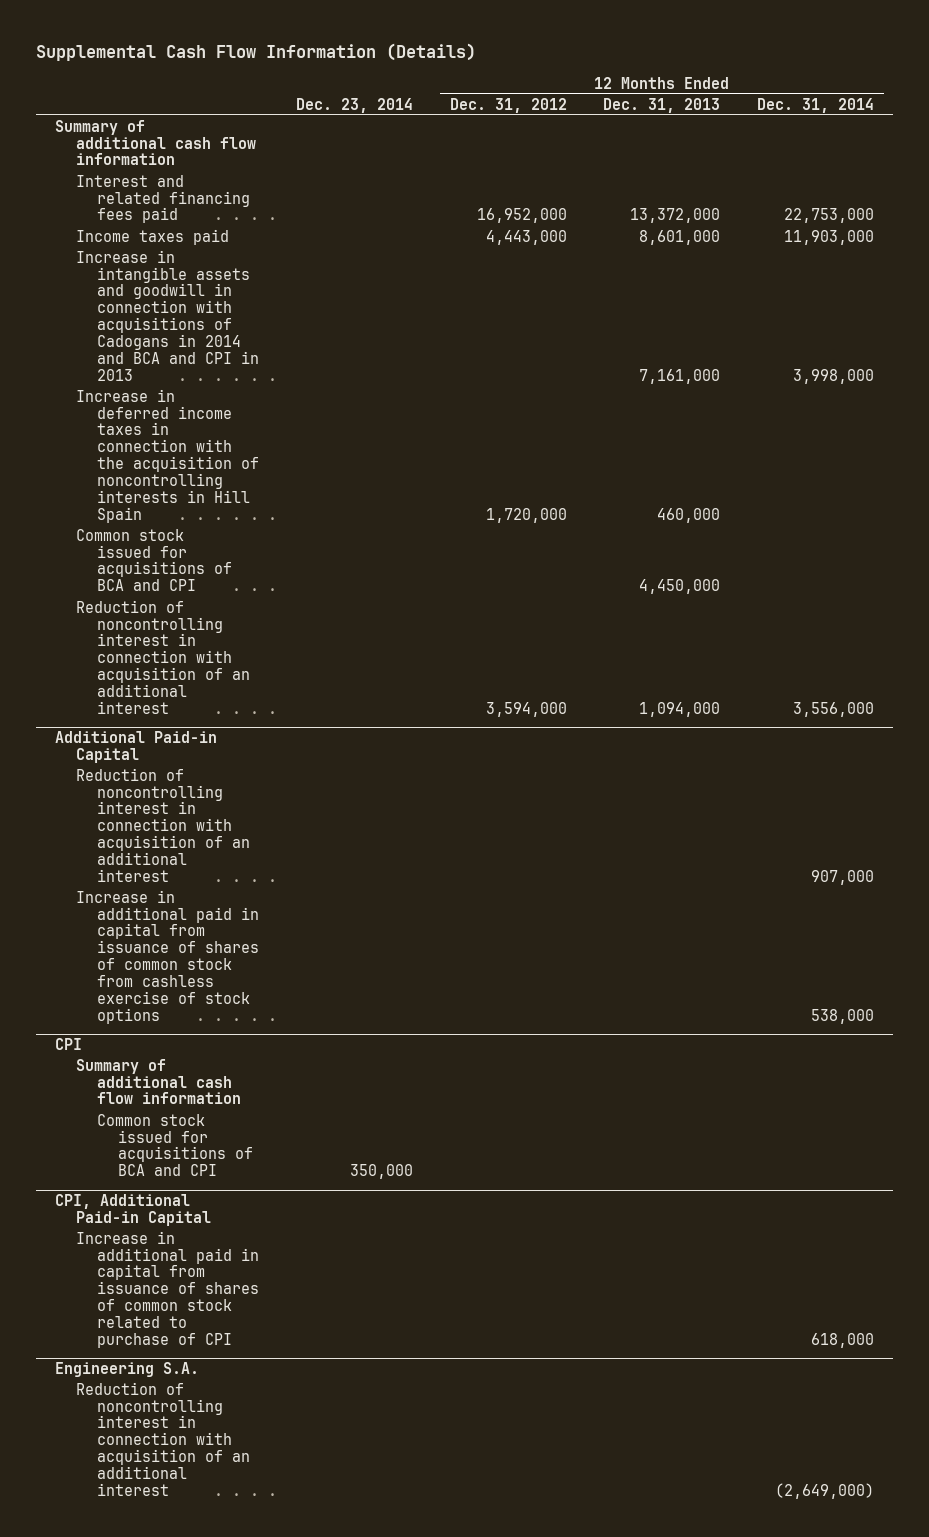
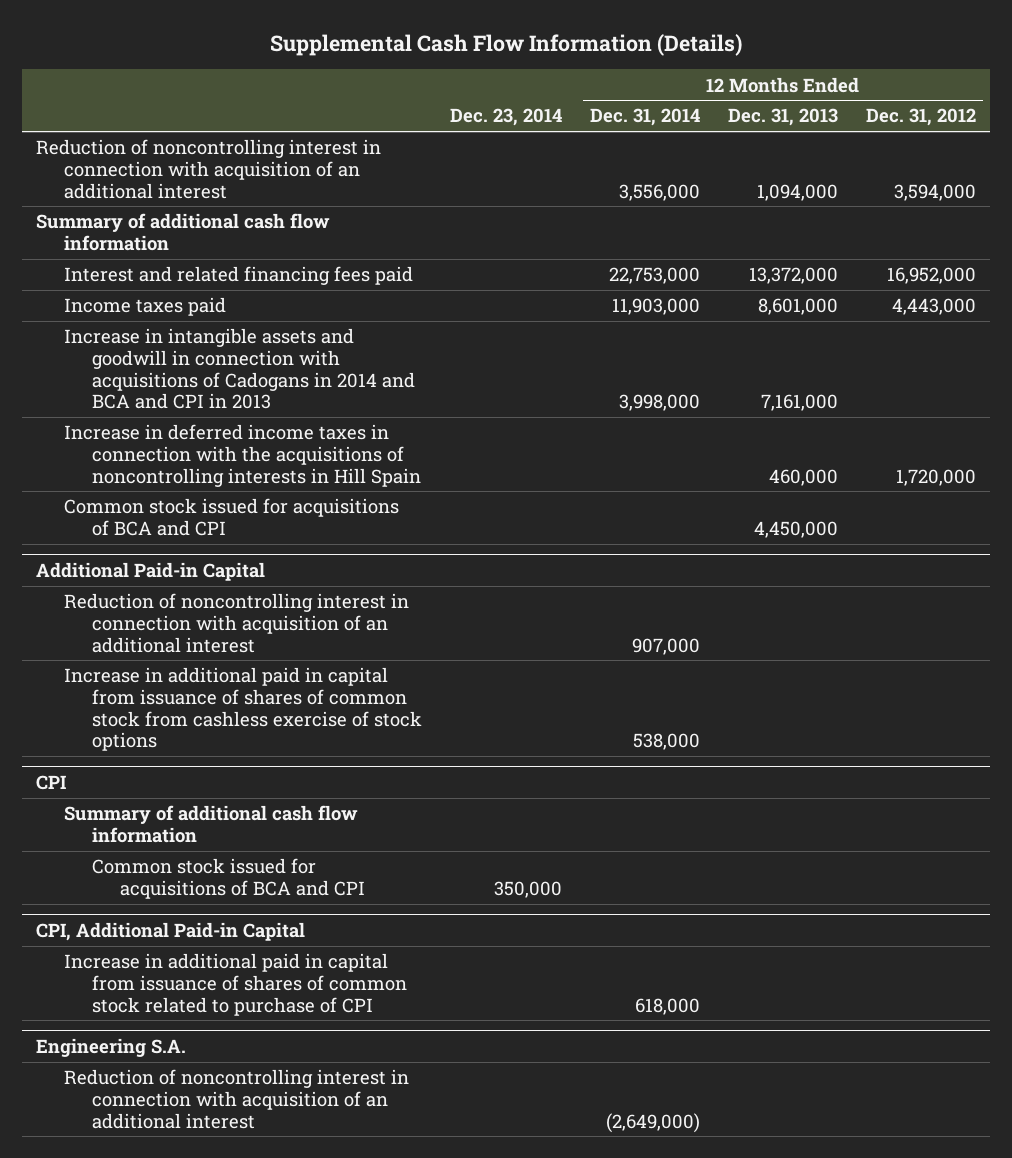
- | Dec. 23, 2014 | 12 Months Ended Dec. 31, 2012 | 12 Months Ended Dec. 31, 2013 | 12 Months Ended Dec. 31, 2014
+ | Dec. 23, 2014 | 12 Months Ended Dec. 31, 2014 | 12 Months Ended Dec. 31, 2013 | 12 Months Ended Dec. 31, 2012
moved up: Reduction of noncontrolling interest in connection with acquisition of an additional interest | | 3,556,000 | 1,094,000 | 3,594,000
- Increase in deferred income taxes in connection with the acquisition of noncontrolling interests in Hill Spain | | 1,720,000 | 460,000 |
+ Increase in deferred income taxes in connection with the acquisitions of noncontrolling interests in Hill Spain | | | 460,000 | 1,720,000

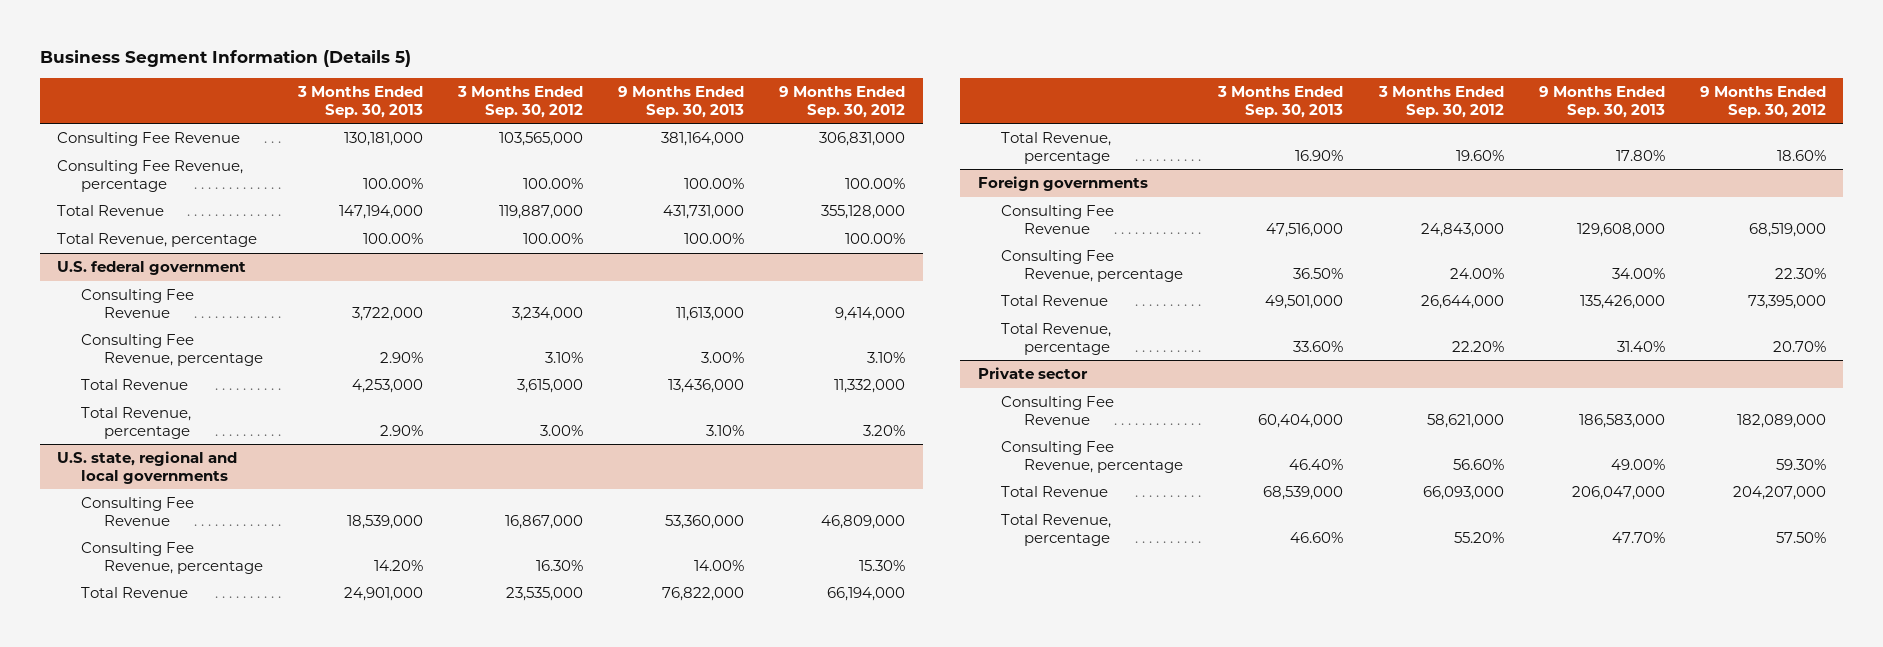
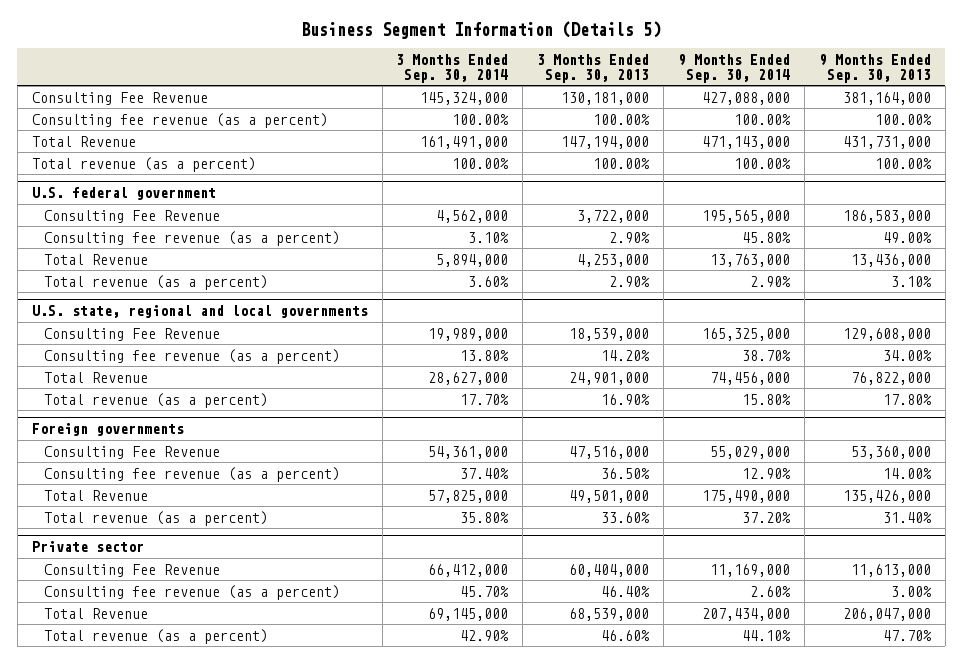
- | 3 Months Ended Sep. 30, 2013 | 3 Months Ended Sep. 30, 2012 | 9 Months Ended Sep. 30, 2013 | 9 Months Ended Sep. 30, 2012
+ | 3 Months Ended Sep. 30, 2014 | 3 Months Ended Sep. 30, 2013 | 9 Months Ended Sep. 30, 2014 | 9 Months Ended Sep. 30, 2013
- Consulting Fee Revenue, percentage | 100.00% | 100.00% | 100.00% | 100.00%
+ Consulting fee revenue (as a percent) | 100.00% | 100.00% | 100.00% | 100.00%
- Total Revenue, percentage | 100.00% | 100.00% | 100.00% | 100.00%
+ Total revenue (as a percent) | 100.00% | 100.00% | 100.00% | 100.00%
@ U.S. federal government
- Consulting Fee Revenue | 3,722,000 | 3,234,000 | 11,613,000 | 9,414,000
- Consulting Fee Revenue, percentage | 2.90% | 3.10% | 3.00% | 3.10%
+ Consulting Fee Revenue | 4,562,000 | 3,722,000 | 195,565,000 | 186,583,000
+ Consulting fee revenue (as a percent) | 3.10% | 2.90% | 45.80% | 49.00%
- Total Revenue, percentage | 2.90% | 3.00% | 3.10% | 3.20%
+ Total revenue (as a percent) | 3.60% | 2.90% | 2.90% | 3.10%
@ U.S. state, regional and local governments
- Consulting Fee Revenue | 18,539,000 | 16,867,000 | 53,360,000 | 46,809,000
- Consulting Fee Revenue, percentage | 14.20% | 16.30% | 14.00% | 15.30%
+ Consulting Fee Revenue | 19,989,000 | 18,539,000 | 165,325,000 | 129,608,000
+ Consulting fee revenue (as a percent) | 13.80% | 14.20% | 38.70% | 34.00%
- Total Revenue, percentage | 16.90% | 19.60% | 17.80% | 18.60%
+ Total revenue (as a percent) | 17.70% | 16.90% | 15.80% | 17.80%
@ Foreign governments
- Consulting Fee Revenue | 47,516,000 | 24,843,000 | 129,608,000 | 68,519,000
- Consulting Fee Revenue, percentage | 36.50% | 24.00% | 34.00% | 22.30%
+ Consulting Fee Revenue | 54,361,000 | 47,516,000 | 55,029,000 | 53,360,000
+ Consulting fee revenue (as a percent) | 37.40% | 36.50% | 12.90% | 14.00%
- Total Revenue, percentage | 33.60% | 22.20% | 31.40% | 20.70%
+ Total revenue (as a percent) | 35.80% | 33.60% | 37.20% | 31.40%
@ Private sector
- Consulting Fee Revenue | 60,404,000 | 58,621,000 | 186,583,000 | 182,089,000
- Consulting Fee Revenue, percentage | 46.40% | 56.60% | 49.00% | 59.30%
+ Consulting Fee Revenue | 66,412,000 | 60,404,000 | 11,169,000 | 11,613,000
+ Consulting fee revenue (as a percent) | 45.70% | 46.40% | 2.60% | 3.00%
- Total Revenue, percentage | 46.60% | 55.20% | 47.70% | 57.50%
+ Total revenue (as a percent) | 42.90% | 46.60% | 44.10% | 47.70%

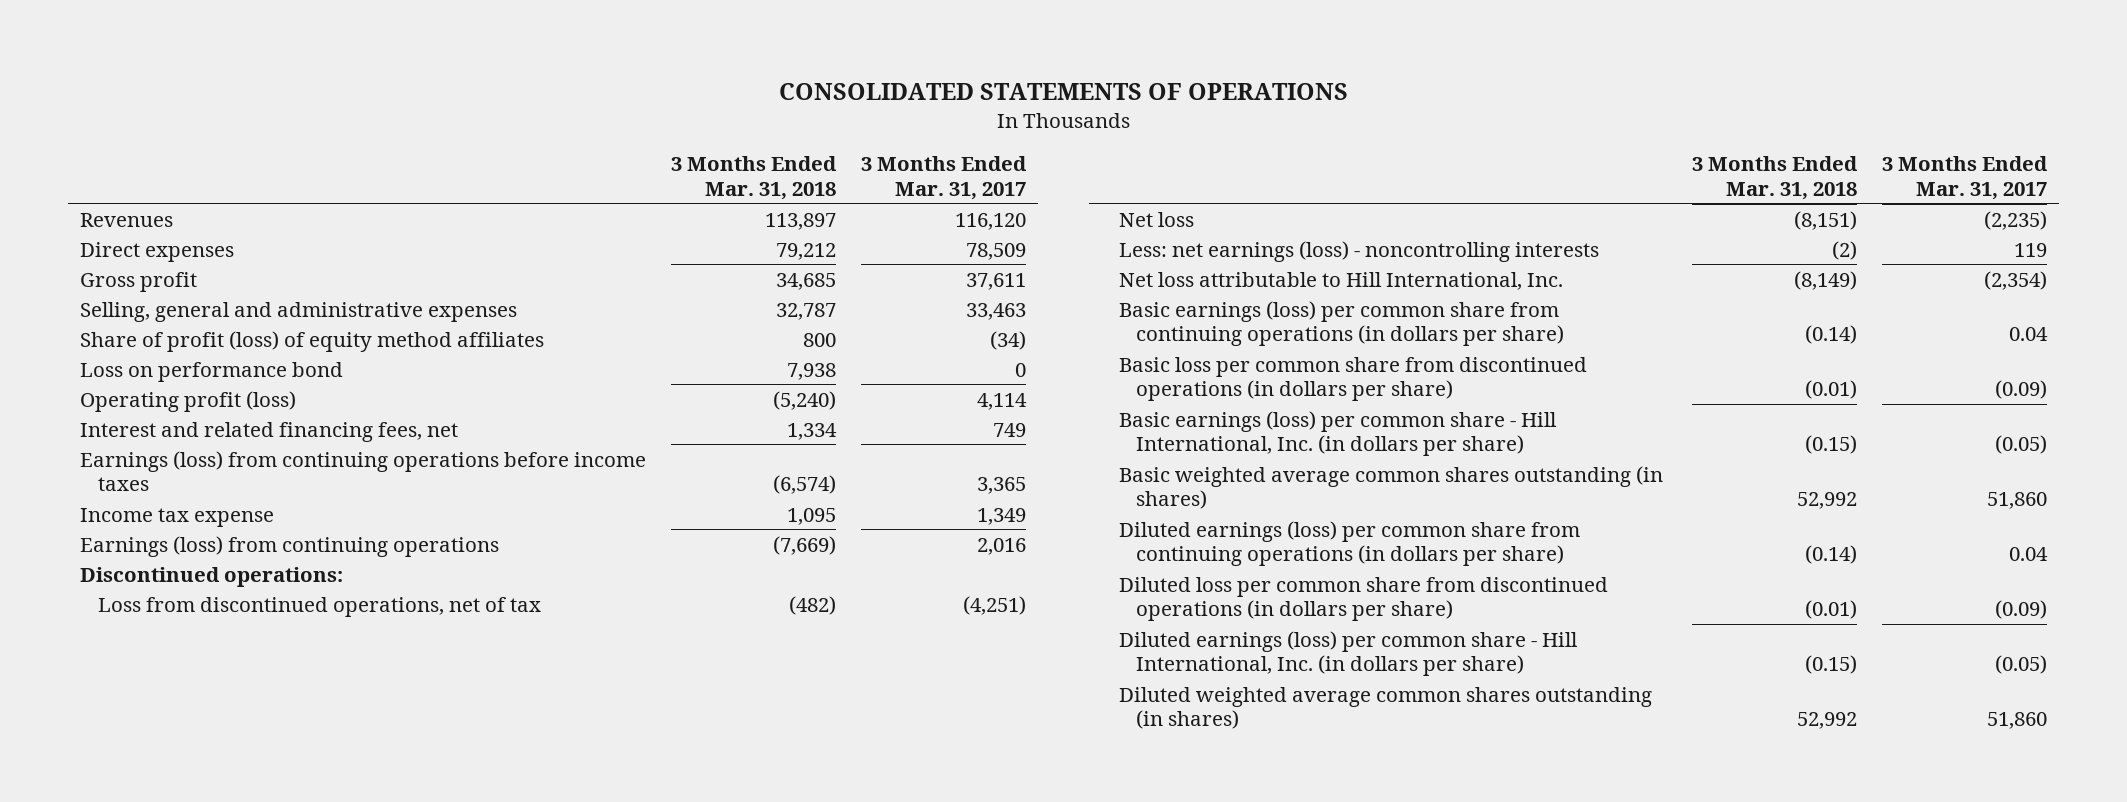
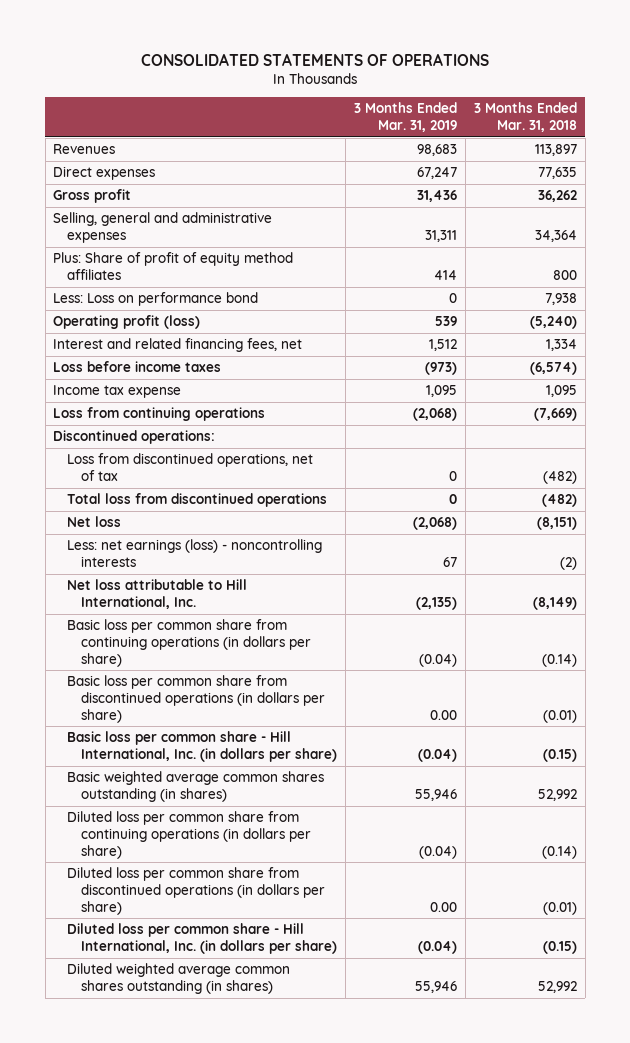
- | 3 Months Ended Mar. 31, 2018 | 3 Months Ended Mar. 31, 2017
+ | 3 Months Ended Mar. 31, 2019 | 3 Months Ended Mar. 31, 2018
- Direct expenses | 79,212 | 78,509
- Gross profit | 34,685 | 37,611
- Selling, general and administrative expenses | 32,787 | 33,463
- Share of profit (loss) of equity method affiliates | 800 | (34)
- Loss on performance bond | 7,938 | 0
+ Direct expenses | 67,247 | 77,635
+ Gross profit | 31,436 | 36,262
+ Selling, general and administrative expenses | 31,311 | 34,364
+ Plus: Share of profit of equity method affiliates | 414 | 800
+ Less: Loss on performance bond | 0 | 7,938
- Earnings (loss) from continuing operations before income taxes | (6,574) | 3,365
+ Loss before income taxes | (973) | (6,574)
- Earnings (loss) from continuing operations | (7,669) | 2,016
+ Loss from continuing operations | (2,068) | (7,669)
+ Total loss from discontinued operations | 0 | (482)
- Basic earnings (loss) per common share from continuing operations (in dollars per share) | (0.14) | 0.04
+ Basic loss per common share from continuing operations (in dollars per share) | (0.04) | (0.14)
- Basic earnings (loss) per common share - Hill International, Inc. (in dollars per share) | (0.15) | (0.05)
+ Basic loss per common share - Hill International, Inc. (in dollars per share) | (0.04) | (0.15)
- Diluted earnings (loss) per common share from continuing operations (in dollars per share) | (0.14) | 0.04
+ Diluted loss per common share from continuing operations (in dollars per share) | (0.04) | (0.14)
- Diluted earnings (loss) per common share - Hill International, Inc. (in dollars per share) | (0.15) | (0.05)
+ Diluted loss per common share - Hill International, Inc. (in dollars per share) | (0.04) | (0.15)

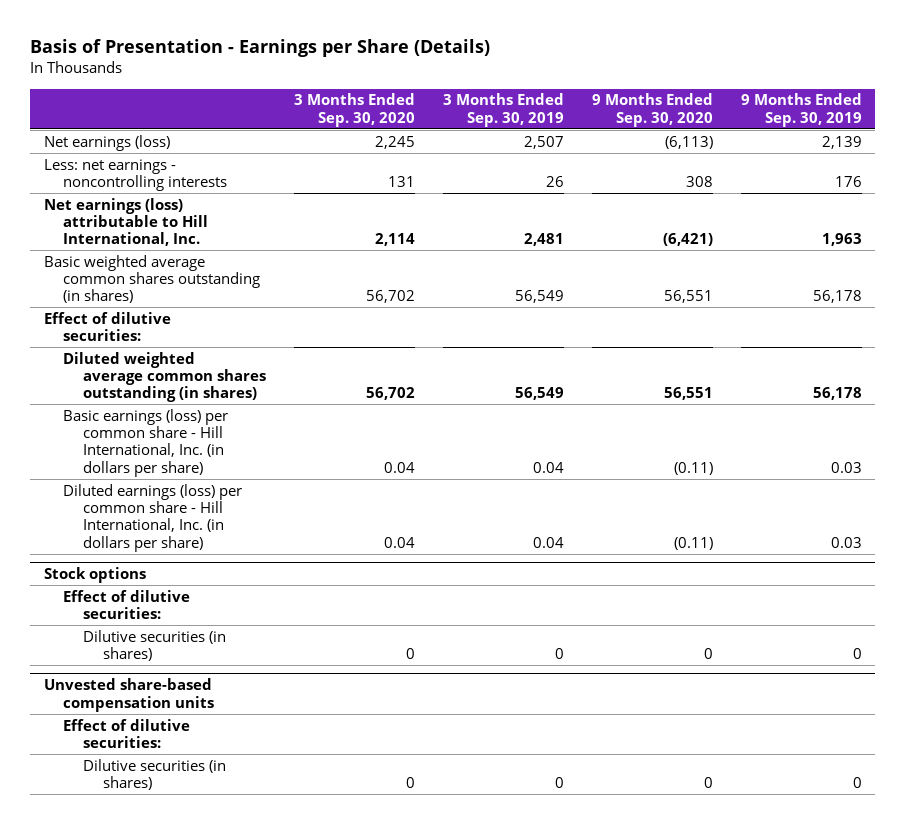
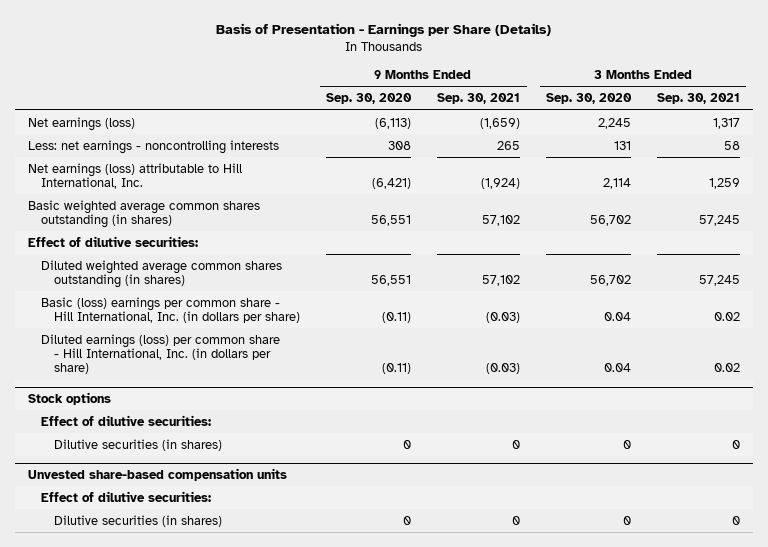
- | 3 Months Ended Sep. 30, 2020 | 3 Months Ended Sep. 30, 2019 | 9 Months Ended Sep. 30, 2020 | 9 Months Ended Sep. 30, 2019
+ | 9 Months Ended Sep. 30, 2020 | 9 Months Ended Sep. 30, 2021 | 3 Months Ended Sep. 30, 2020 | 3 Months Ended Sep. 30, 2021
- Basic earnings (loss) per common share - Hill International, Inc. (in dollars per share) | 0.04 | 0.04 | (0.11) | 0.03
+ Basic (loss) earnings per common share - Hill International, Inc. (in dollars per share) | (0.11) | (0.03) | 0.04 | 0.02

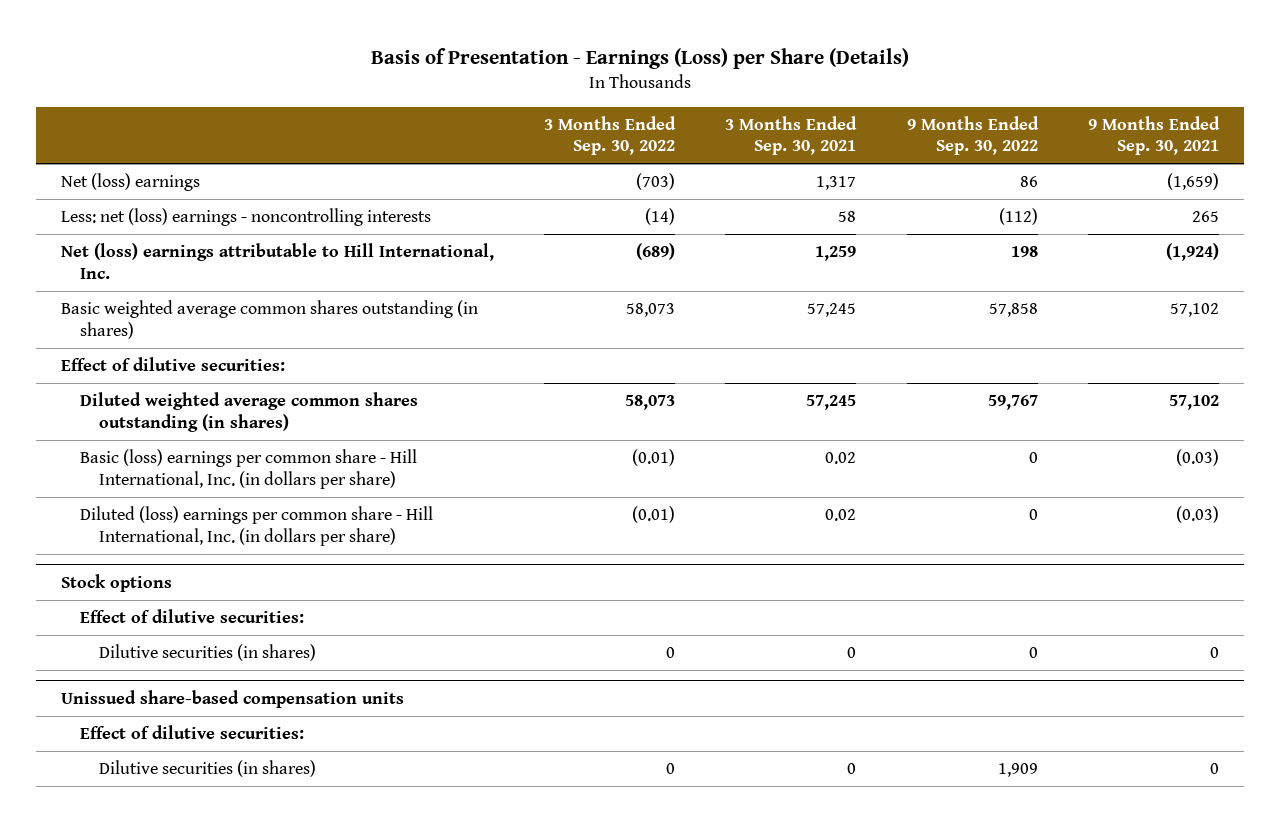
- Basis of Presentation - Earnings per Share (Details)
+ Basis of Presentation - Earnings (Loss) per Share (Details)
- | 9 Months Ended Sep. 30, 2020 | 9 Months Ended Sep. 30, 2021 | 3 Months Ended Sep. 30, 2020 | 3 Months Ended Sep. 30, 2021
+ | 3 Months Ended Sep. 30, 2022 | 3 Months Ended Sep. 30, 2021 | 9 Months Ended Sep. 30, 2022 | 9 Months Ended Sep. 30, 2021
- Net earnings (loss) | (6,113) | (1,659) | 2,245 | 1,317
- Less: net earnings - noncontrolling interests | 308 | 265 | 131 | 58
- Net earnings (loss) attributable to Hill International, Inc. | (6,421) | (1,924) | 2,114 | 1,259
+ Net (loss) earnings | (703) | 1,317 | 86 | (1,659)
+ Less: net (loss) earnings - noncontrolling interests | (14) | 58 | (112) | 265
+ Net (loss) earnings attributable to Hill International, Inc. | (689) | 1,259 | 198 | (1,924)
- Diluted earnings (loss) per common share - Hill International, Inc. (in dollars per share) | (0.11) | (0.03) | 0.04 | 0.02
+ Diluted (loss) earnings per common share - Hill International, Inc. (in dollars per share) | (0.01) | 0.02 | 0 | (0.03)
- Unvested share-based compensation units
+ Unissued share-based compensation units

